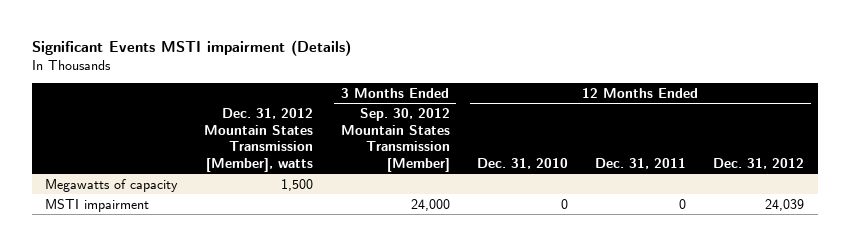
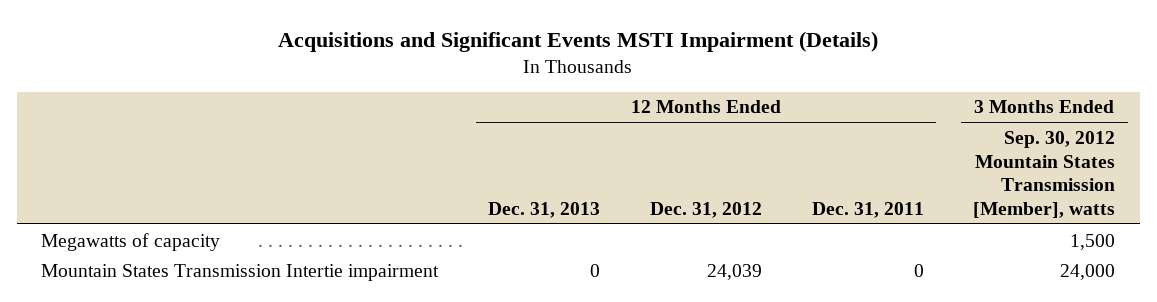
- Significant Events MSTI impairment (Details)
+ Acquisitions and Significant Events MSTI Impairment (Details)
- | Dec. 31, 2012 Mountain States Transmission [Member], watts | 3 Months Ended Sep. 30, 2012 Mountain States Transmission [Member] | 12 Months Ended Dec. 31, 2010 | 12 Months Ended Dec. 31, 2011 | 12 Months Ended Dec. 31, 2012
+ | 12 Months Ended Dec. 31, 2013 | 12 Months Ended Dec. 31, 2012 | 12 Months Ended Dec. 31, 2011 | 3 Months Ended Sep. 30, 2012 Mountain States Transmission [Member], watts
- MSTI impairment | | 24,000 | 0 | 0 | 24,039
+ Mountain States Transmission Intertie impairment | 0 | 24,039 | 0 | 24,000

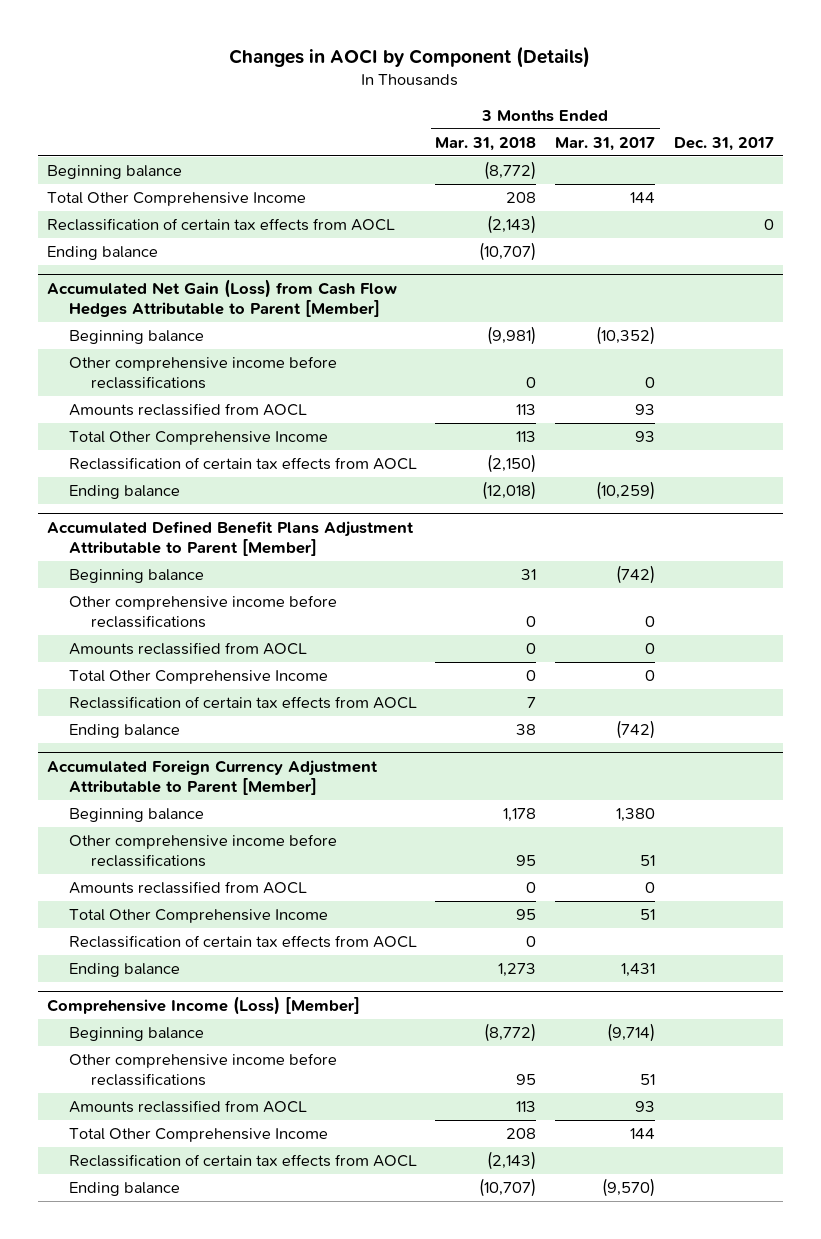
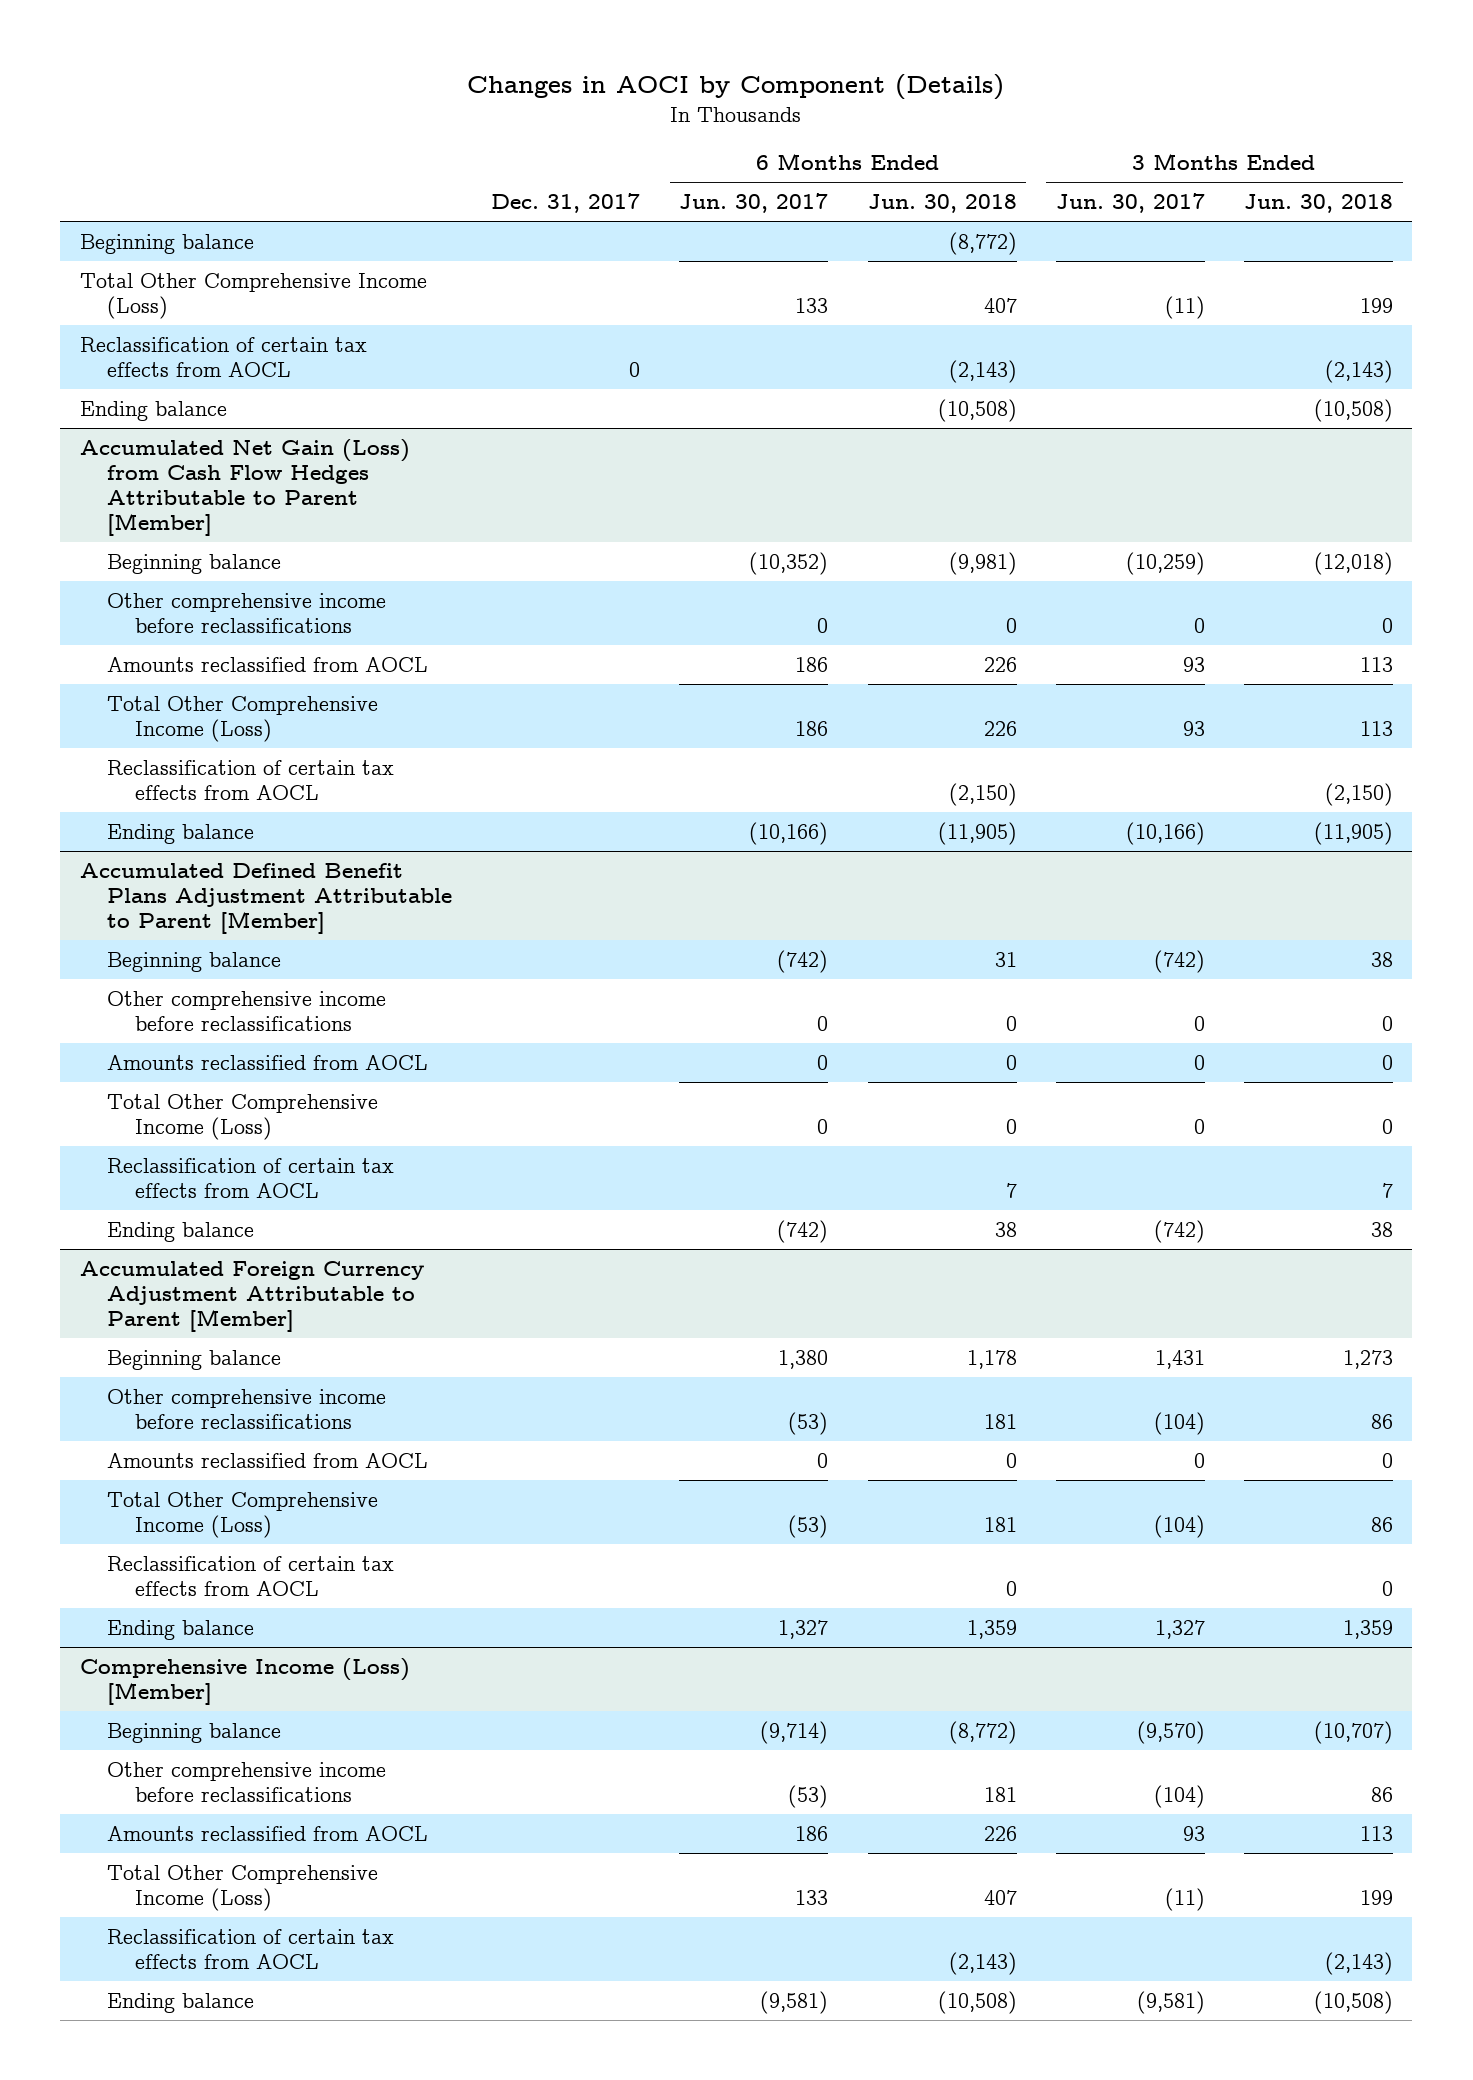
- | 3 Months Ended Mar. 31, 2018 | 3 Months Ended Mar. 31, 2017 | Dec. 31, 2017
+ | Dec. 31, 2017 | 6 Months Ended Jun. 30, 2017 | 6 Months Ended Jun. 30, 2018 | 3 Months Ended Jun. 30, 2017 | 3 Months Ended Jun. 30, 2018
- Total Other Comprehensive Income | 208 | 144 |
+ Total Other Comprehensive Income (Loss) | | 133 | 407 | (11) | 199
@ Accumulated Net Gain (Loss) from Cash Flow Hedges Attributable to Parent [Member]
- Total Other Comprehensive Income | 113 | 93 |
+ Total Other Comprehensive Income (Loss) | | 186 | 226 | 93 | 113
@ Accumulated Defined Benefit Plans Adjustment Attributable to Parent [Member]
- Total Other Comprehensive Income | 0 | 0 |
+ Total Other Comprehensive Income (Loss) | | 0 | 0 | 0 | 0
@ Accumulated Foreign Currency Adjustment Attributable to Parent [Member]
- Total Other Comprehensive Income | 95 | 51 |
+ Total Other Comprehensive Income (Loss) | | (53) | 181 | (104) | 86
@ Comprehensive Income (Loss) [Member]
- Total Other Comprehensive Income | 208 | 144 |
+ Total Other Comprehensive Income (Loss) | | 133 | 407 | (11) | 199

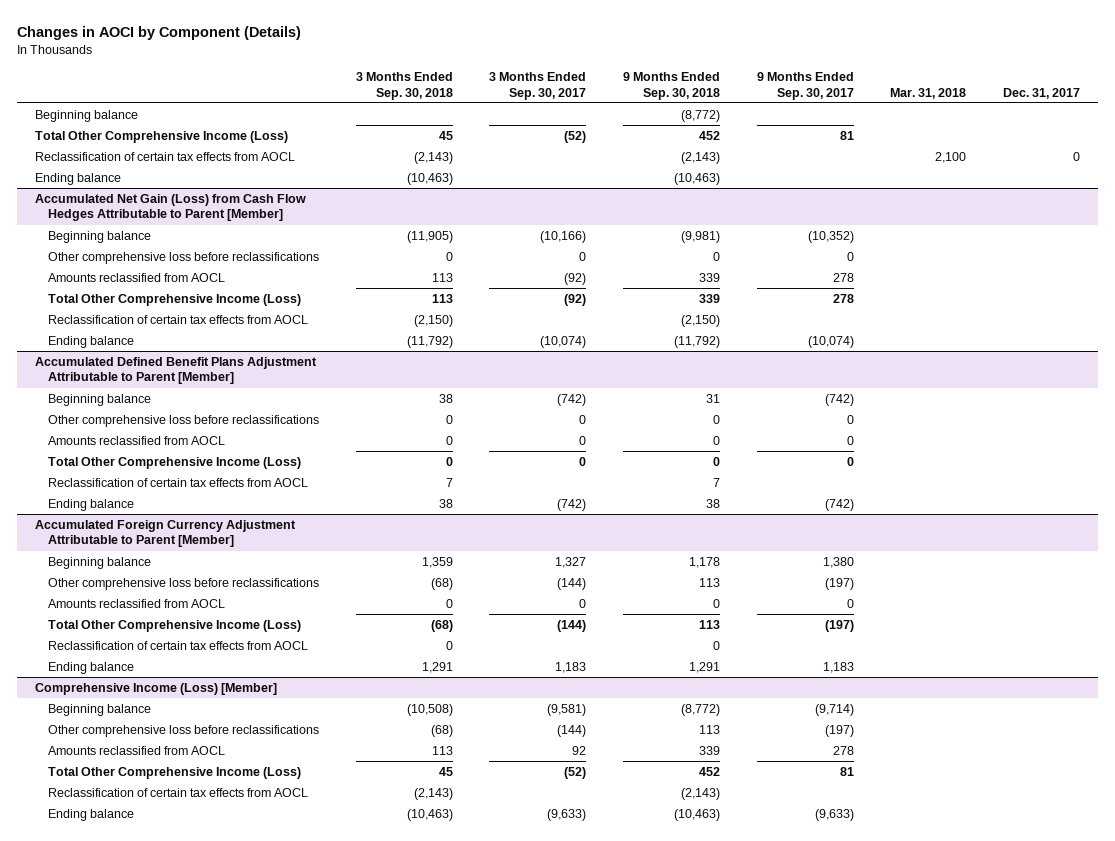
- | Dec. 31, 2017 | 6 Months Ended Jun. 30, 2017 | 6 Months Ended Jun. 30, 2018 | 3 Months Ended Jun. 30, 2017 | 3 Months Ended Jun. 30, 2018
+ | 3 Months Ended Sep. 30, 2018 | 3 Months Ended Sep. 30, 2017 | 9 Months Ended Sep. 30, 2018 | 9 Months Ended Sep. 30, 2017 | Mar. 31, 2018 | Dec. 31, 2017
@ Accumulated Net Gain (Loss) from Cash Flow Hedges Attributable to Parent [Member]
- Other comprehensive income before reclassifications | | 0 | 0 | 0 | 0
+ Other comprehensive loss before reclassifications | 0 | 0 | 0 | 0 | |
@ Accumulated Defined Benefit Plans Adjustment Attributable to Parent [Member]
- Other comprehensive income before reclassifications | | 0 | 0 | 0 | 0
+ Other comprehensive loss before reclassifications | 0 | 0 | 0 | 0 | |
@ Accumulated Foreign Currency Adjustment Attributable to Parent [Member]
- Other comprehensive income before reclassifications | | (53) | 181 | (104) | 86
+ Other comprehensive loss before reclassifications | (68) | (144) | 113 | (197) | |
@ Comprehensive Income (Loss) [Member]
- Other comprehensive income before reclassifications | | (53) | 181 | (104) | 86
+ Other comprehensive loss before reclassifications | (68) | (144) | 113 | (197) | |

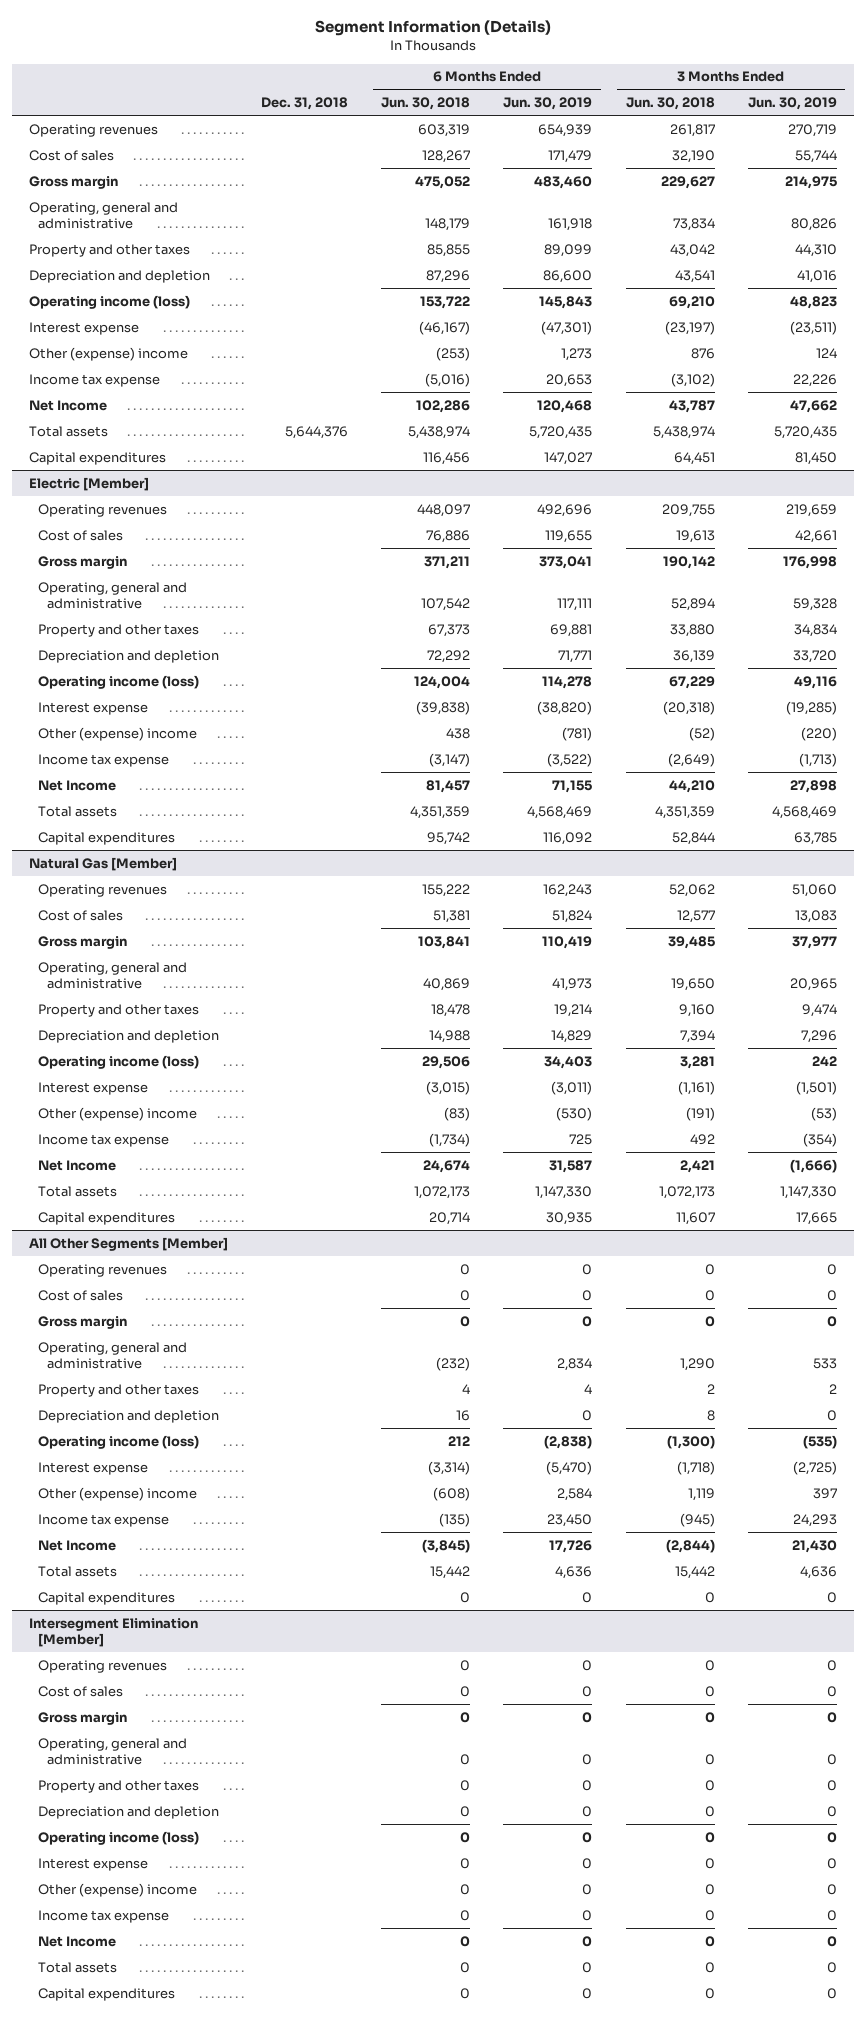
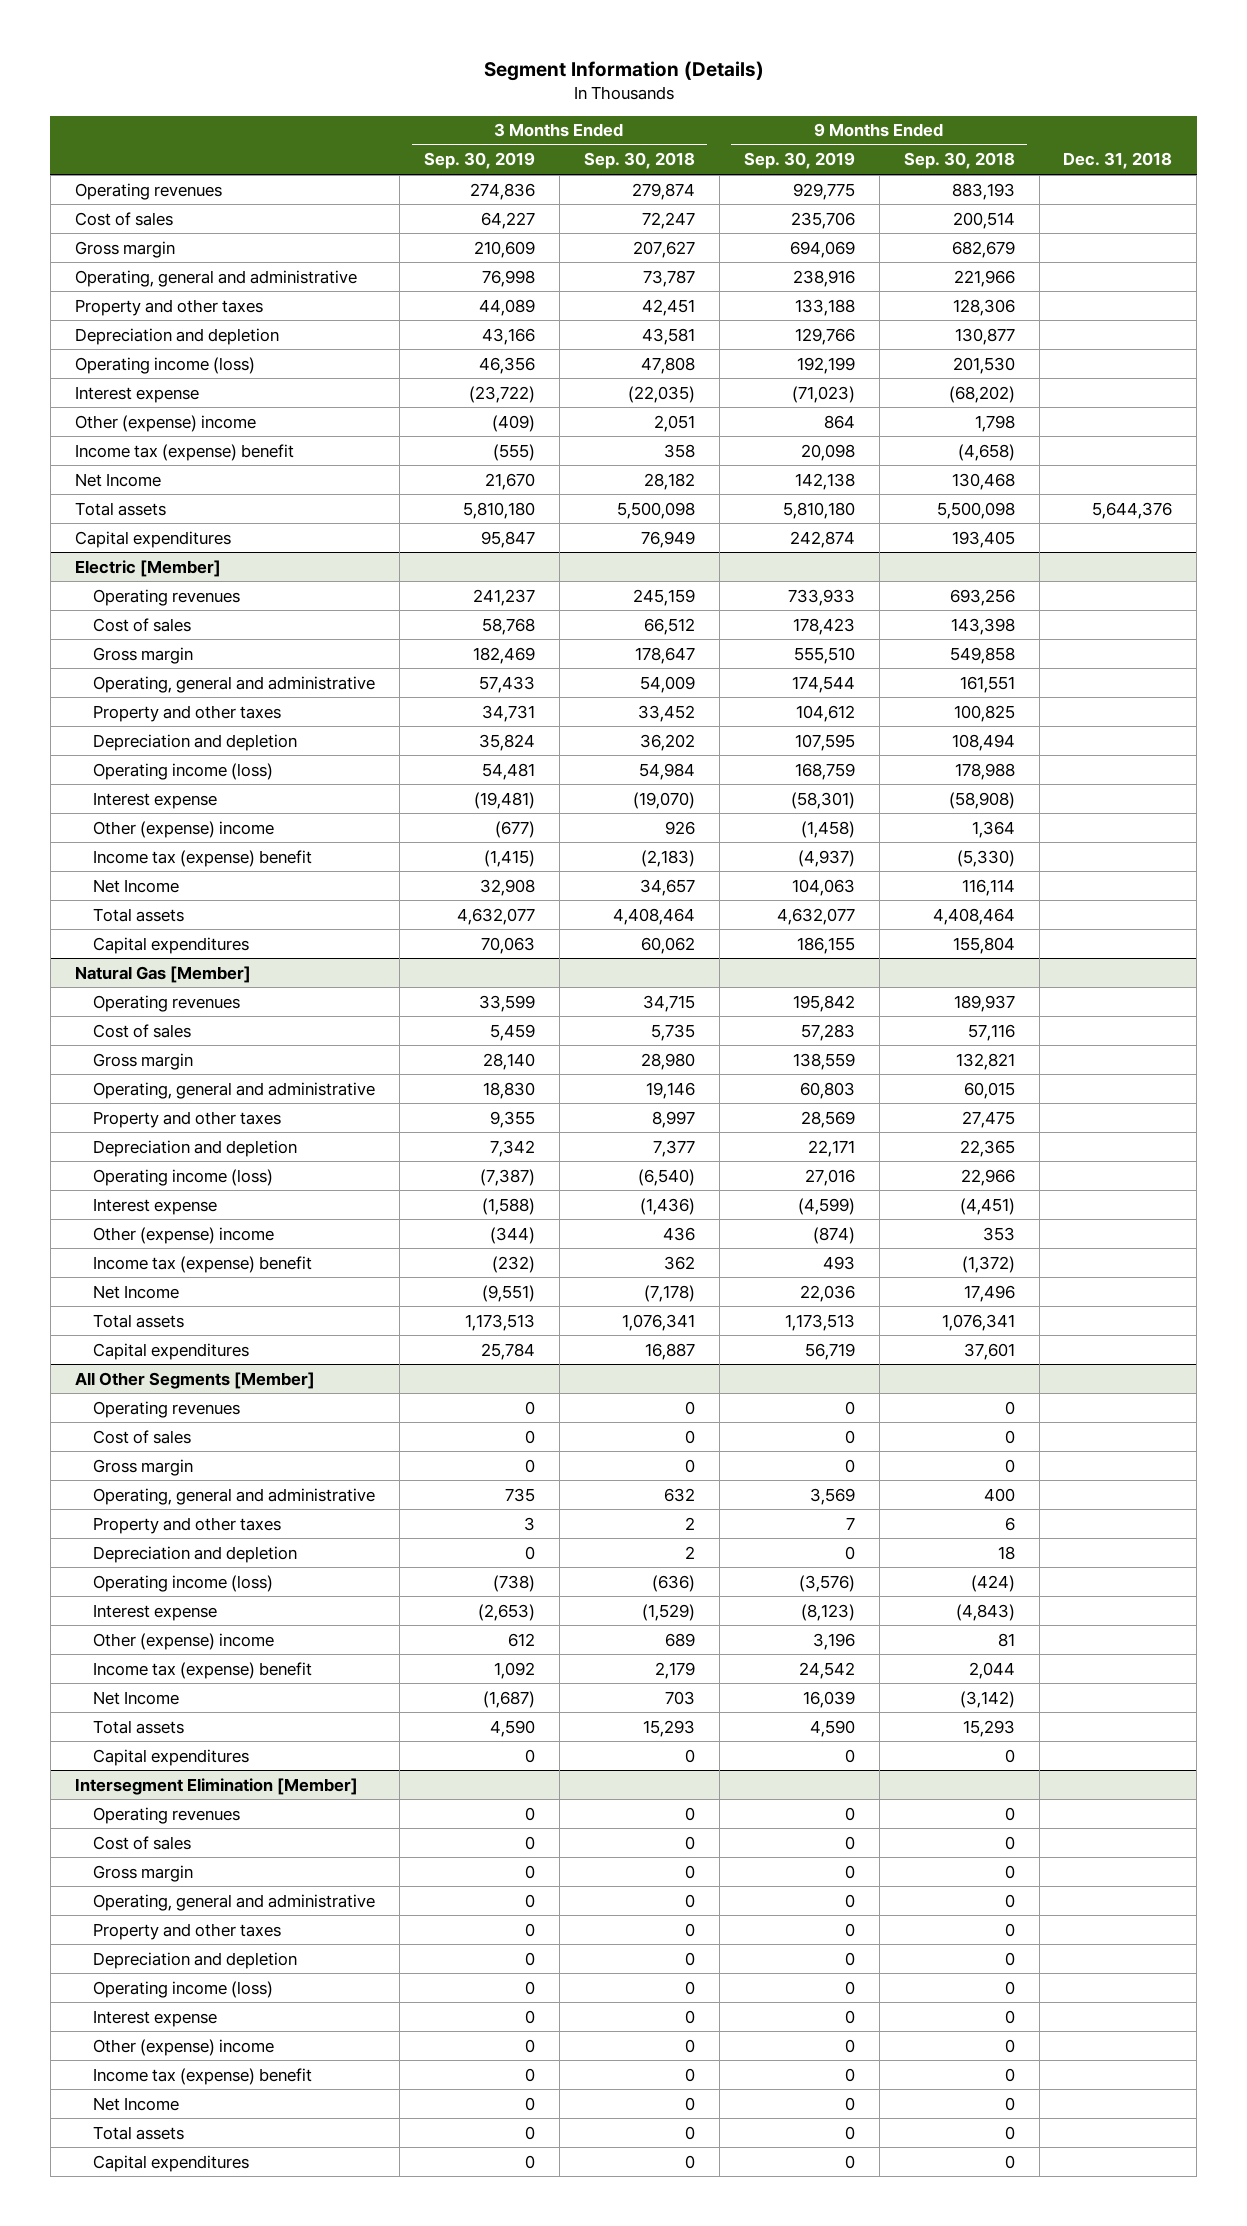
- | Dec. 31, 2018 | 6 Months Ended Jun. 30, 2018 | 6 Months Ended Jun. 30, 2019 | 3 Months Ended Jun. 30, 2018 | 3 Months Ended Jun. 30, 2019
+ | 3 Months Ended Sep. 30, 2019 | 3 Months Ended Sep. 30, 2018 | 9 Months Ended Sep. 30, 2019 | 9 Months Ended Sep. 30, 2018 | Dec. 31, 2018
- Income tax expense | | (5,016) | 20,653 | (3,102) | 22,226
+ Income tax (expense) benefit | (555) | 358 | 20,098 | (4,658) |
@ Electric [Member]
- Income tax expense | | (3,147) | (3,522) | (2,649) | (1,713)
+ Income tax (expense) benefit | (1,415) | (2,183) | (4,937) | (5,330) |
@ Natural Gas [Member]
- Income tax expense | | (1,734) | 725 | 492 | (354)
+ Income tax (expense) benefit | (232) | 362 | 493 | (1,372) |
@ All Other Segments [Member]
- Income tax expense | | (135) | 23,450 | (945) | 24,293
+ Income tax (expense) benefit | 1,092 | 2,179 | 24,542 | 2,044 |
@ Intersegment Elimination [Member]
- Income tax expense | | 0 | 0 | 0 | 0
+ Income tax (expense) benefit | 0 | 0 | 0 | 0 |

